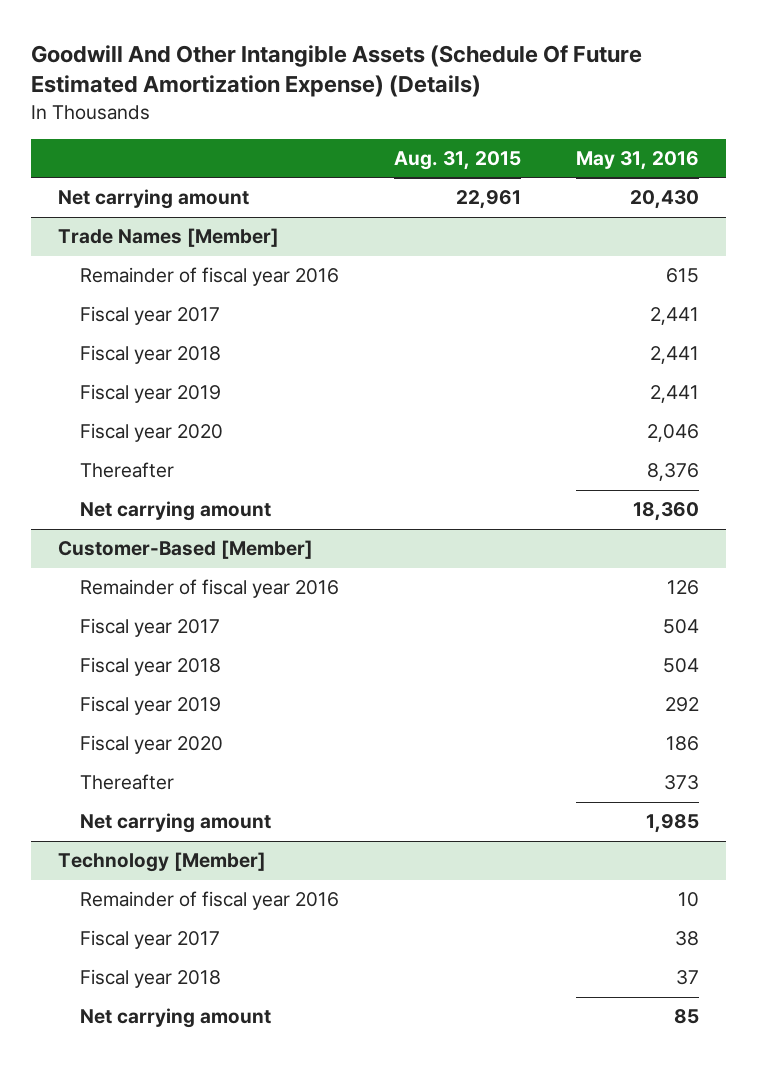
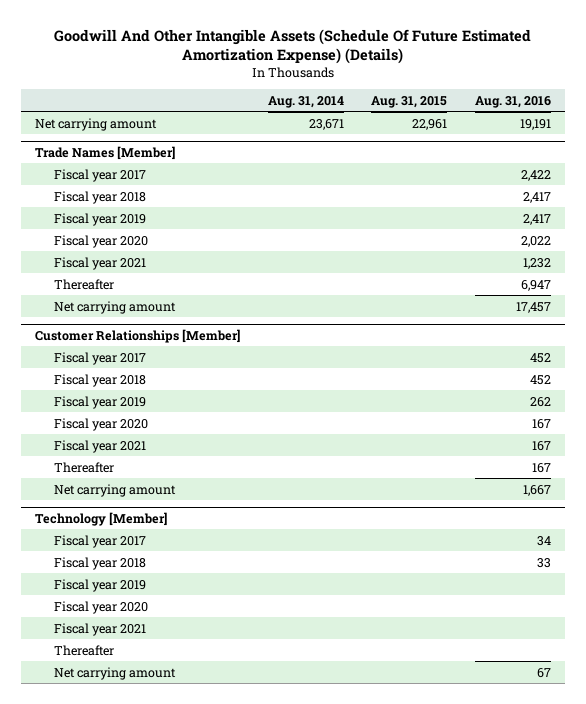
- | Aug. 31, 2015 | May 31, 2016
+ | Aug. 31, 2014 | Aug. 31, 2015 | Aug. 31, 2016
@ Trade Names [Member]
- Remainder of fiscal year 2016 | | 615
+ Fiscal year 2021 | | | 1,232
- Customer-Based [Member]
- Remainder of fiscal year 2016 | | 126
+ Customer Relationships [Member]
+ Fiscal year 2021 | | | 167
@ Technology [Member]
- Remainder of fiscal year 2016 | | 10
+ Fiscal year 2019
+ Fiscal year 2020
+ Fiscal year 2021
+ Thereafter

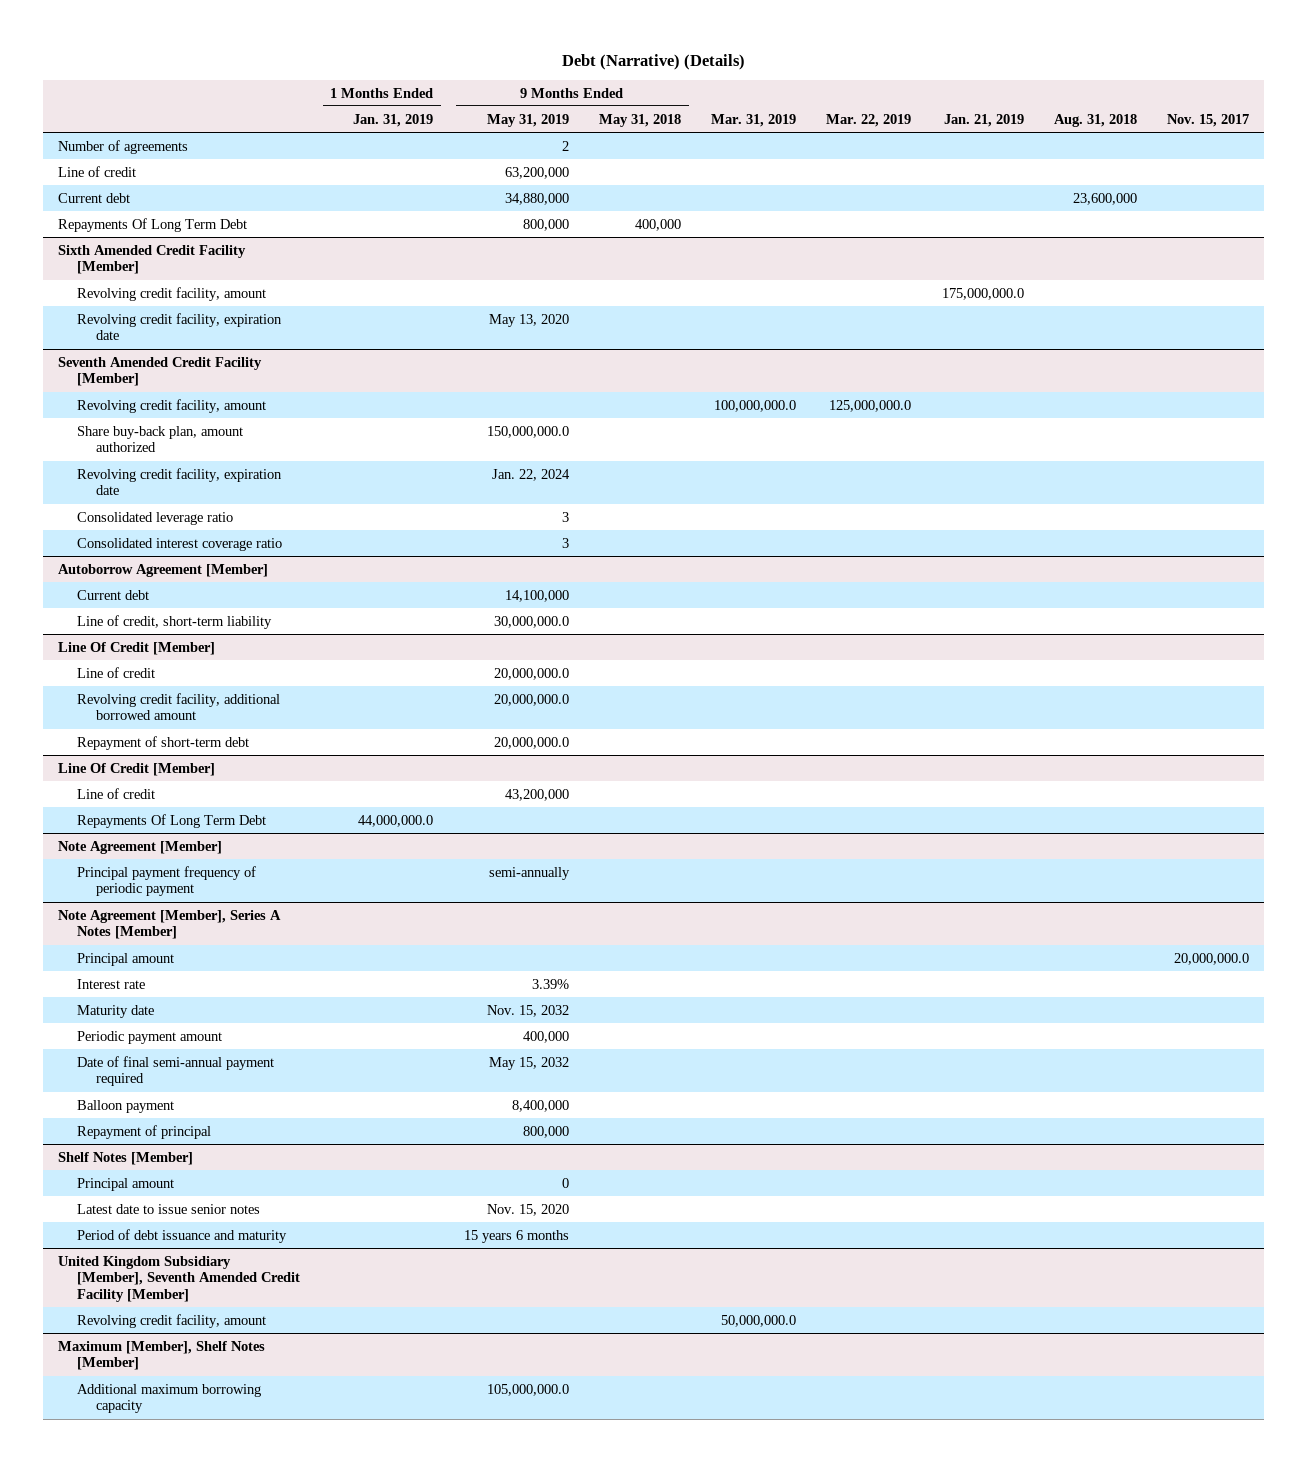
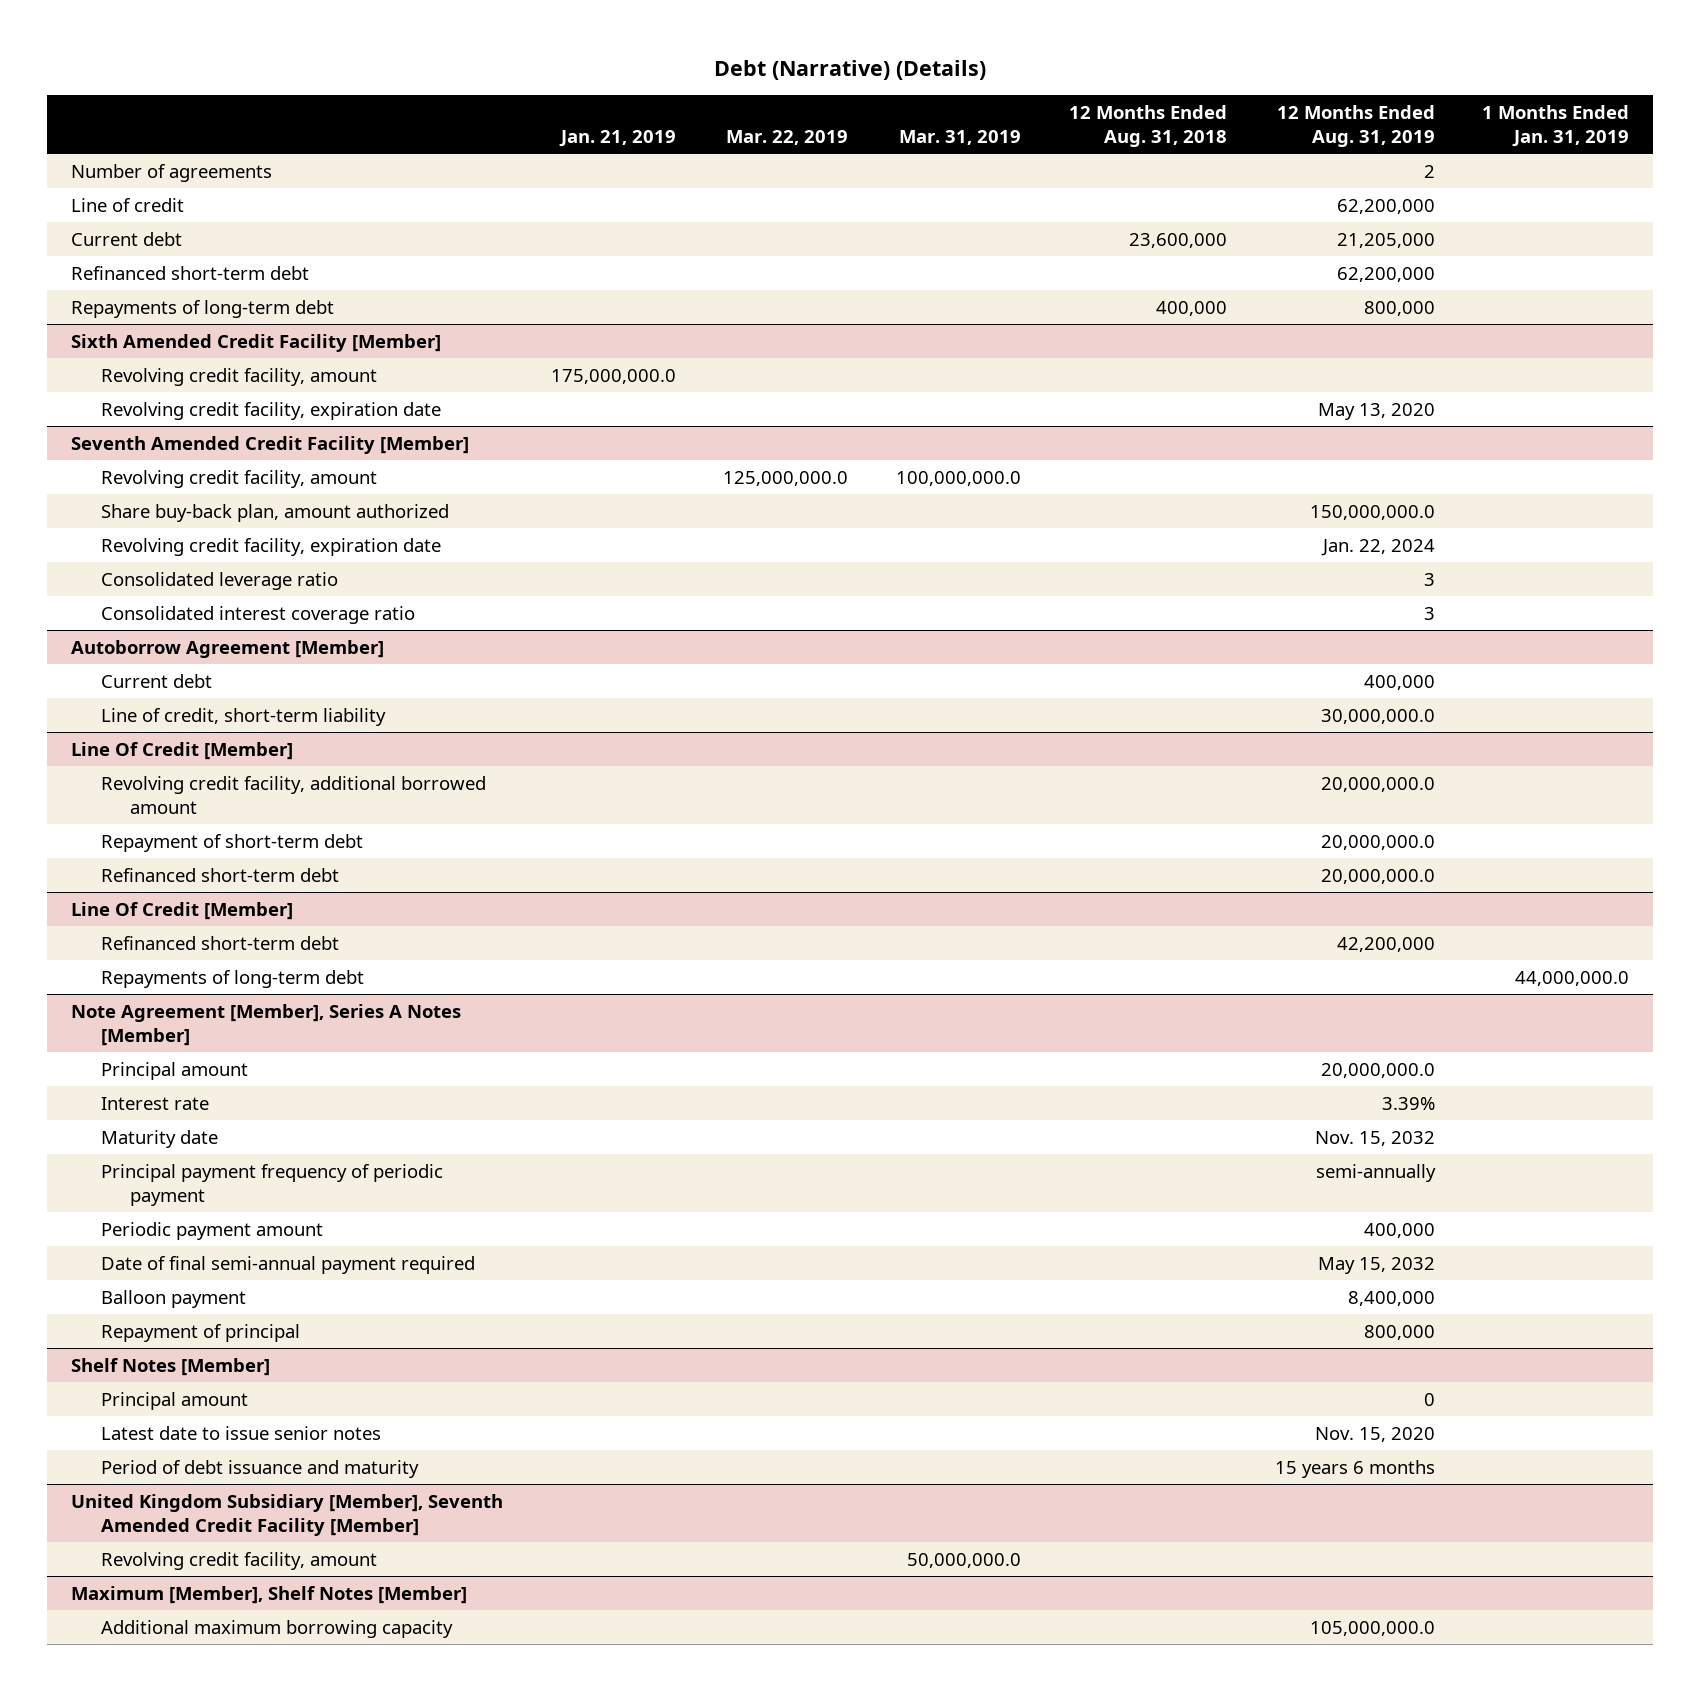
- | 1 Months Ended Jan. 31, 2019 | 9 Months Ended May 31, 2019 | 9 Months Ended May 31, 2018 | Mar. 31, 2019 | Mar. 22, 2019 | Jan. 21, 2019 | Aug. 31, 2018 | Nov. 15, 2017
+ | Jan. 21, 2019 | Mar. 22, 2019 | Mar. 31, 2019 | 12 Months Ended Aug. 31, 2018 | 12 Months Ended Aug. 31, 2019 | 1 Months Ended Jan. 31, 2019
- Repayments Of Long Term Debt | | 800,000 | 400,000 | | | | |
+ Refinanced short-term debt | | | | | 62,200,000 |
+ Repayments of long-term debt | | | | 400,000 | 800,000 |
@ Line Of Credit [Member]
- Line of credit | | 20,000,000.0 | | | | | |
+ Refinanced short-term debt | | | | | 20,000,000.0 |
- Line of credit | | 43,200,000 | | | | | |
- Repayments Of Long Term Debt | 44,000,000.0 | | | | | | |
- Note Agreement [Member]
- Principal payment frequency of periodic payment | | semi-annually | | | | | |
@ Line Of Credit [Member]
+ Refinanced short-term debt | | | | | 42,200,000 |
+ Repayments of long-term debt | | | | | | 44,000,000.0
@ Note Agreement [Member], Series A Notes [Member]
+ Principal payment frequency of periodic payment | | | | | semi-annually |

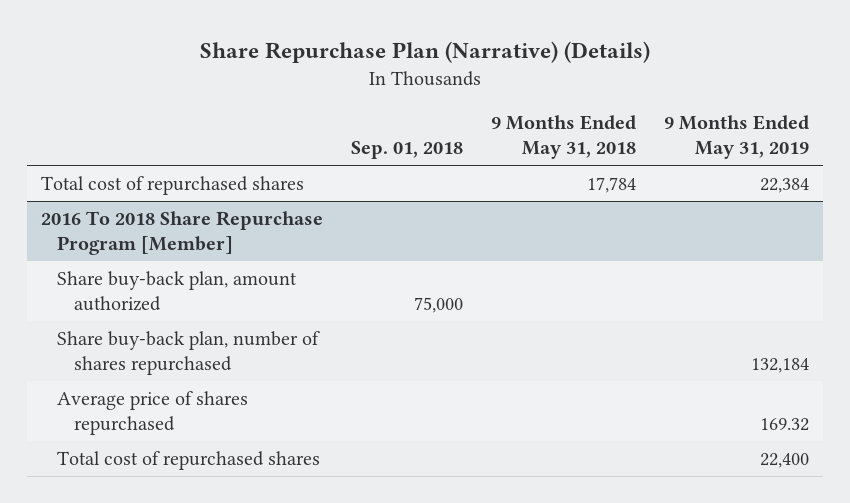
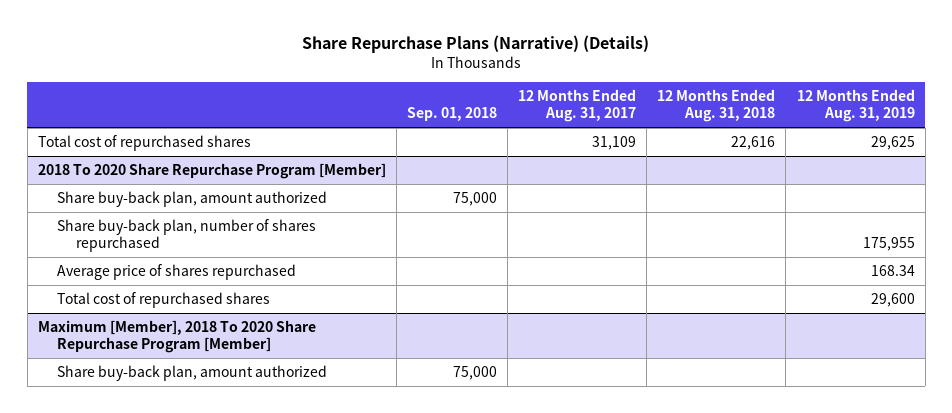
- Share Repurchase Plan (Narrative) (Details)
+ Share Repurchase Plans (Narrative) (Details)
- | Sep. 01, 2018 | 9 Months Ended May 31, 2018 | 9 Months Ended May 31, 2019
+ | Sep. 01, 2018 | 12 Months Ended Aug. 31, 2017 | 12 Months Ended Aug. 31, 2018 | 12 Months Ended Aug. 31, 2019
- 2016 To 2018 Share Repurchase Program [Member]
+ 2018 To 2020 Share Repurchase Program [Member]
+ Share buy-back plan, amount authorized | 75,000 | | |
+ Share buy-back plan, number of shares repurchased | | | | 175,955
+ Average price of shares repurchased | | | | 168.34
+ Total cost of repurchased shares | | | | 29,600
+ Maximum [Member], 2018 To 2020 Share Repurchase Program [Member]
- Share buy-back plan, number of shares repurchased | | | 132,184
- Average price of shares repurchased | | | 169.32
- Total cost of repurchased shares | | | 22,400

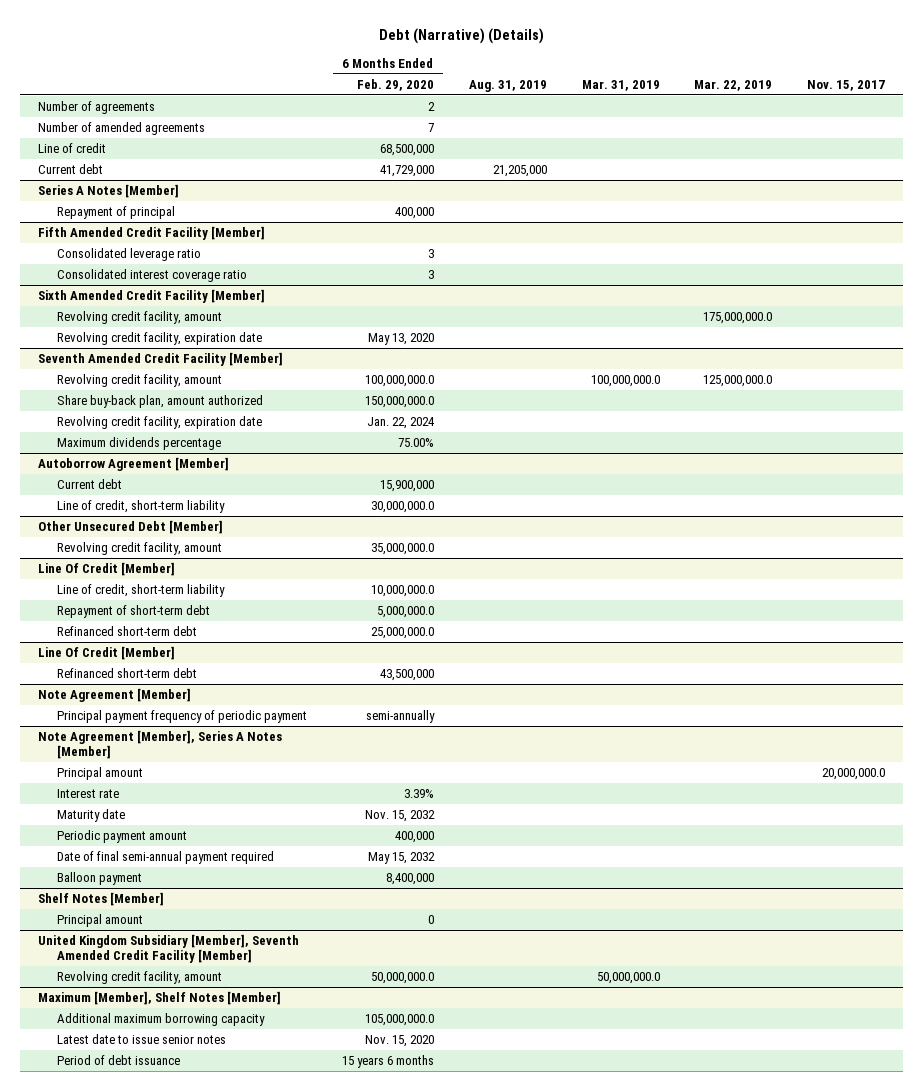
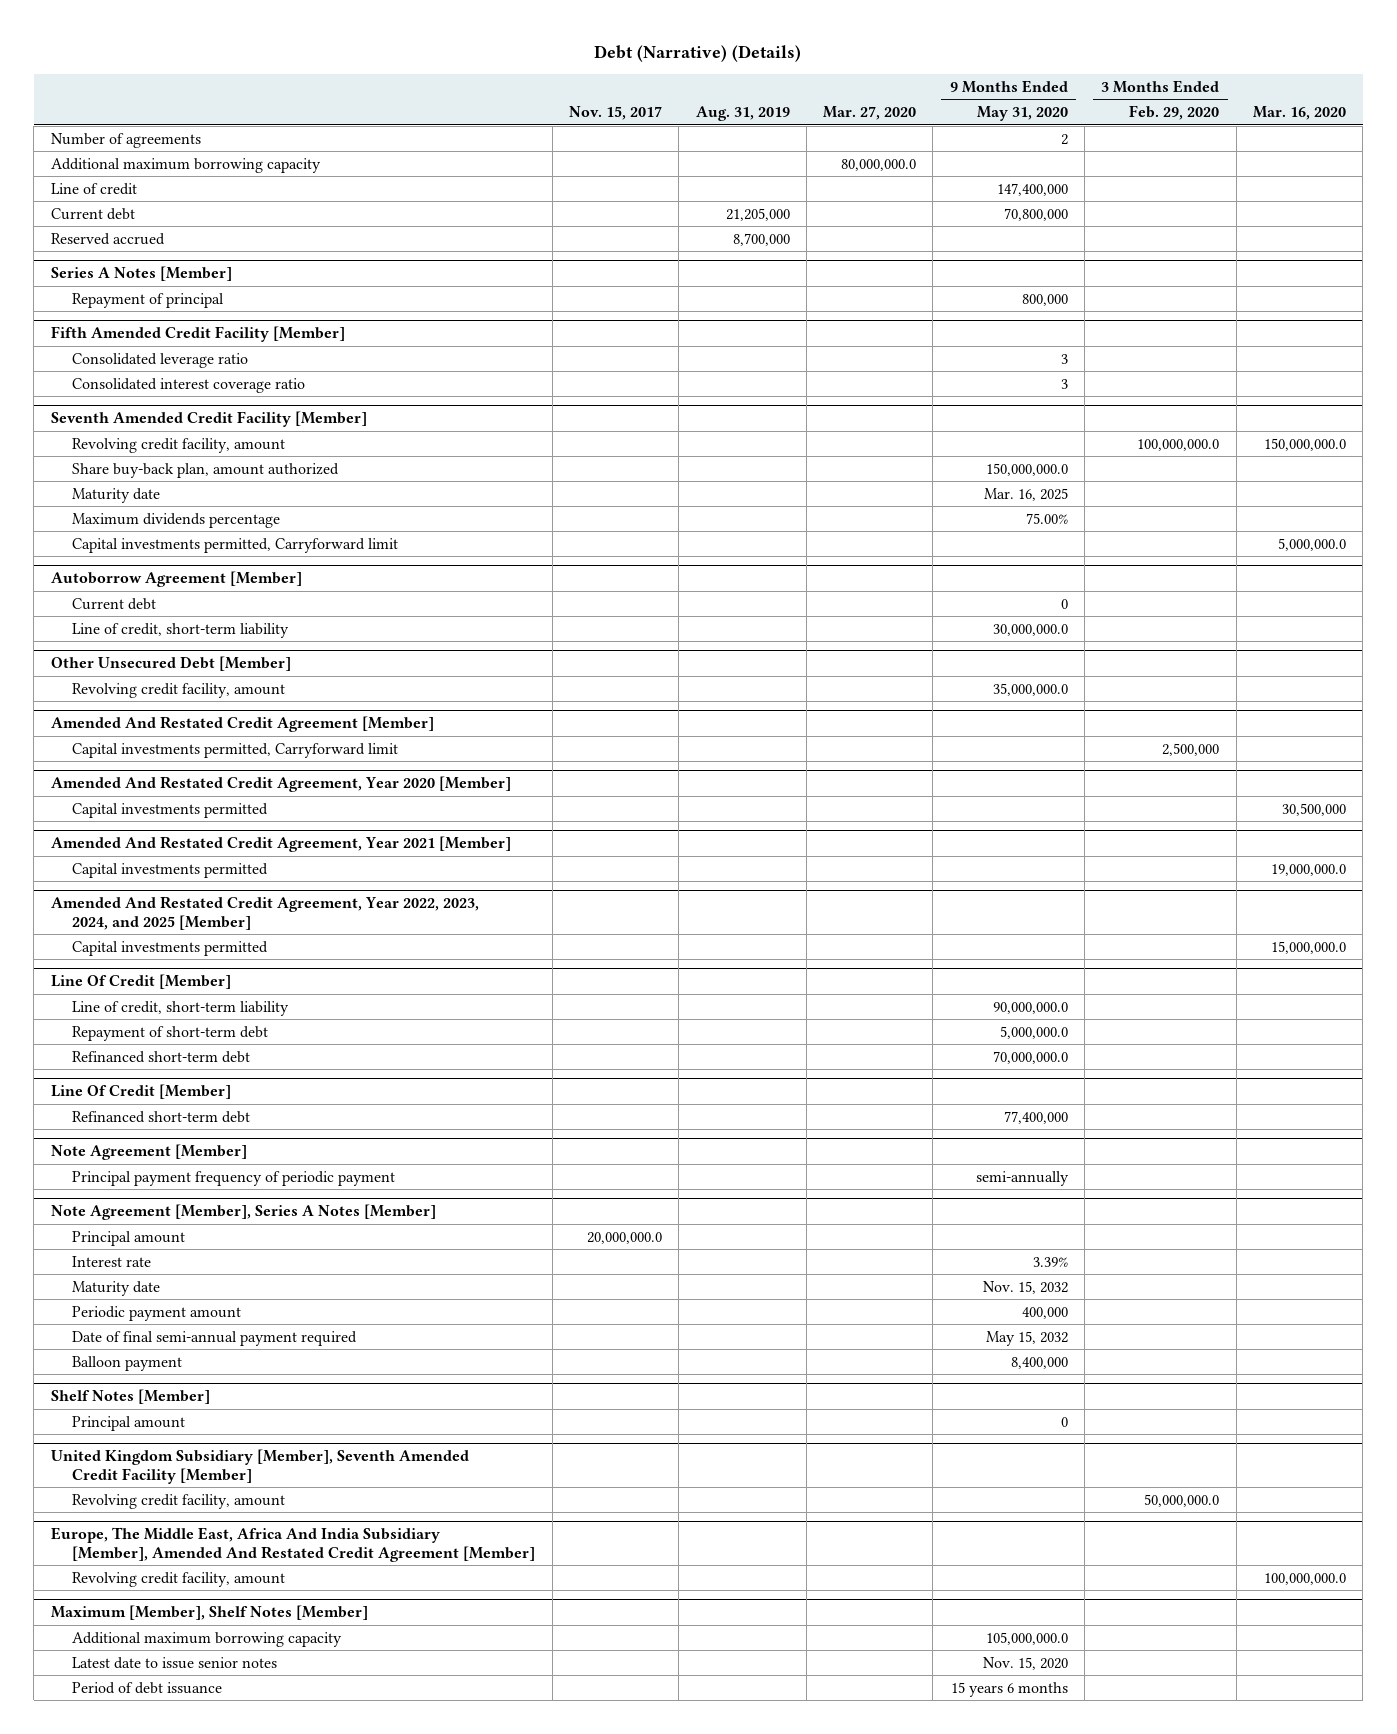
- | 6 Months Ended Feb. 29, 2020 | Aug. 31, 2019 | Mar. 31, 2019 | Mar. 22, 2019 | Nov. 15, 2017
+ | Nov. 15, 2017 | Aug. 31, 2019 | Mar. 27, 2020 | 9 Months Ended May 31, 2020 | 3 Months Ended Feb. 29, 2020 | Mar. 16, 2020
- Number of amended agreements | 7 | | | |
+ Additional maximum borrowing capacity | | | 80,000,000.0 | | |
+ Reserved accrued | | 8,700,000 | | | |
- Sixth Amended Credit Facility [Member]
- Revolving credit facility, amount | | | | 175,000,000.0 |
- Revolving credit facility, expiration date | May 13, 2020 | | | |
@ Seventh Amended Credit Facility [Member]
- Revolving credit facility, expiration date | Jan. 22, 2024 | | | |
+ Maturity date | | | | Mar. 16, 2025 | |
+ Capital investments permitted, Carryforward limit | | | | | | 5,000,000.0
+ Amended And Restated Credit Agreement [Member]
+ Capital investments permitted, Carryforward limit | | | | | 2,500,000 |
+ Amended And Restated Credit Agreement, Year 2020 [Member]
+ Capital investments permitted | | | | | | 30,500,000
+ Amended And Restated Credit Agreement, Year 2021 [Member]
+ Capital investments permitted | | | | | | 19,000,000.0
+ Amended And Restated Credit Agreement, Year 2022, 2023, 2024, and 2025 [Member]
+ Capital investments permitted | | | | | | 15,000,000.0
+ Europe, The Middle East, Africa And India Subsidiary [Member], Amended And Restated Credit Agreement [Member]
+ Revolving credit facility, amount | | | | | | 100,000,000.0

